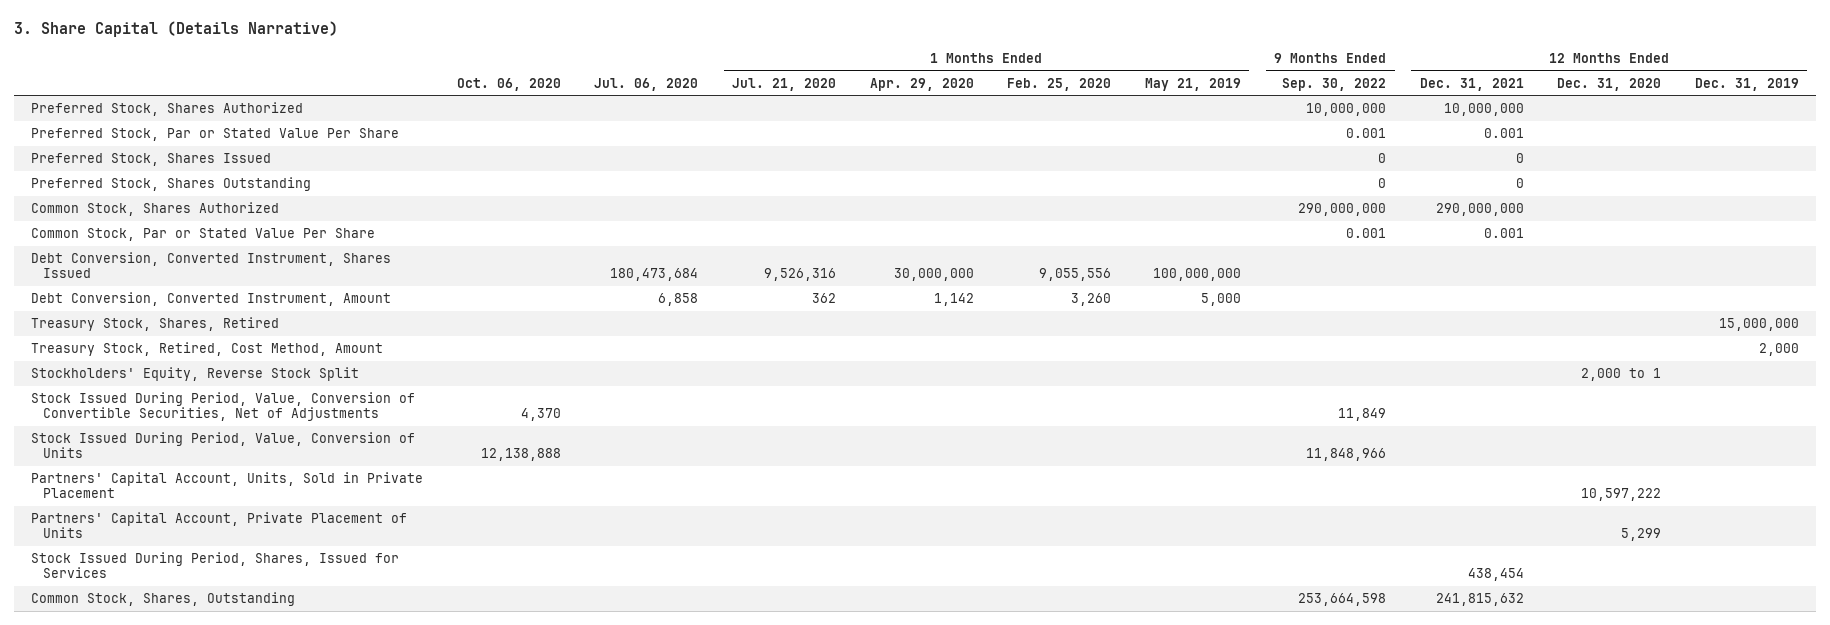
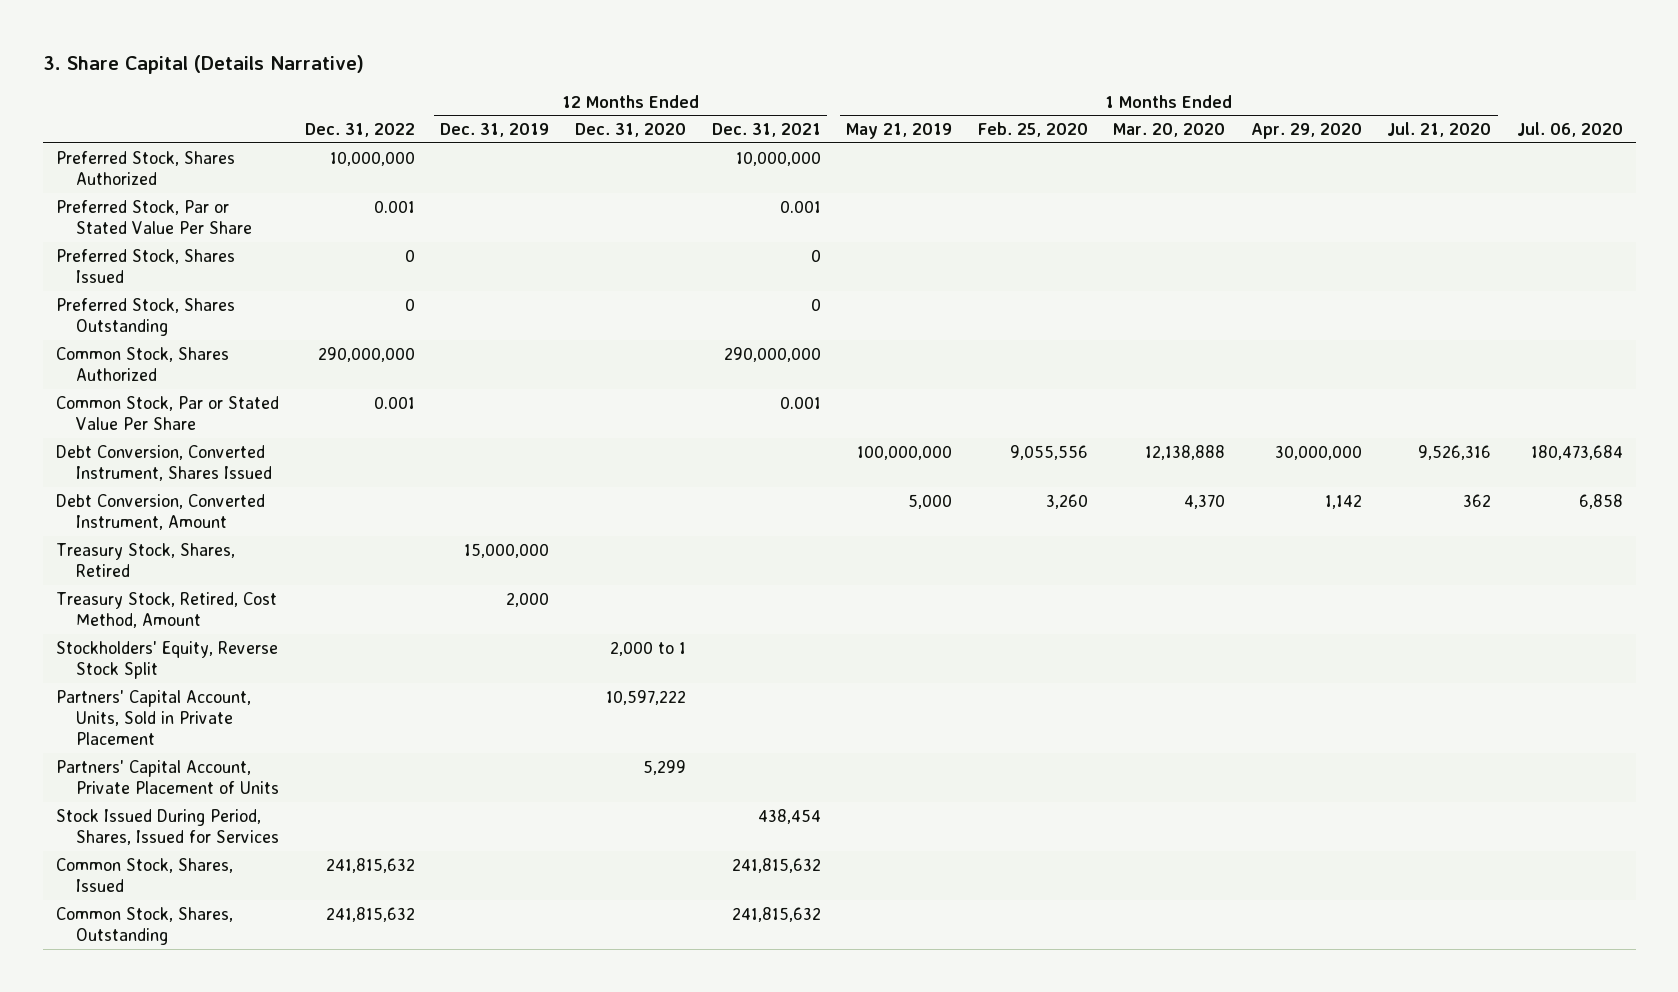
- | Oct. 06, 2020 | Jul. 06, 2020 | 1 Months Ended Jul. 21, 2020 | 1 Months Ended Apr. 29, 2020 | 1 Months Ended Feb. 25, 2020 | 1 Months Ended May 21, 2019 | 9 Months Ended Sep. 30, 2022 | 12 Months Ended Dec. 31, 2021 | 12 Months Ended Dec. 31, 2020 | 12 Months Ended Dec. 31, 2019
+ | Dec. 31, 2022 | 12 Months Ended Dec. 31, 2019 | 12 Months Ended Dec. 31, 2020 | 12 Months Ended Dec. 31, 2021 | 1 Months Ended May 21, 2019 | 1 Months Ended Feb. 25, 2020 | 1 Months Ended Mar. 20, 2020 | 1 Months Ended Apr. 29, 2020 | 1 Months Ended Jul. 21, 2020 | Jul. 06, 2020
- Stock Issued During Period, Value, Conversion of Convertible Securities, Net of Adjustments | 4,370 | | | | | | 11,849 | | |
- Stock Issued During Period, Value, Conversion of Units | 12,138,888 | | | | | | 11,848,966 | | |
+ Common Stock, Shares, Issued | 241,815,632 | | | 241,815,632 | | | | | |

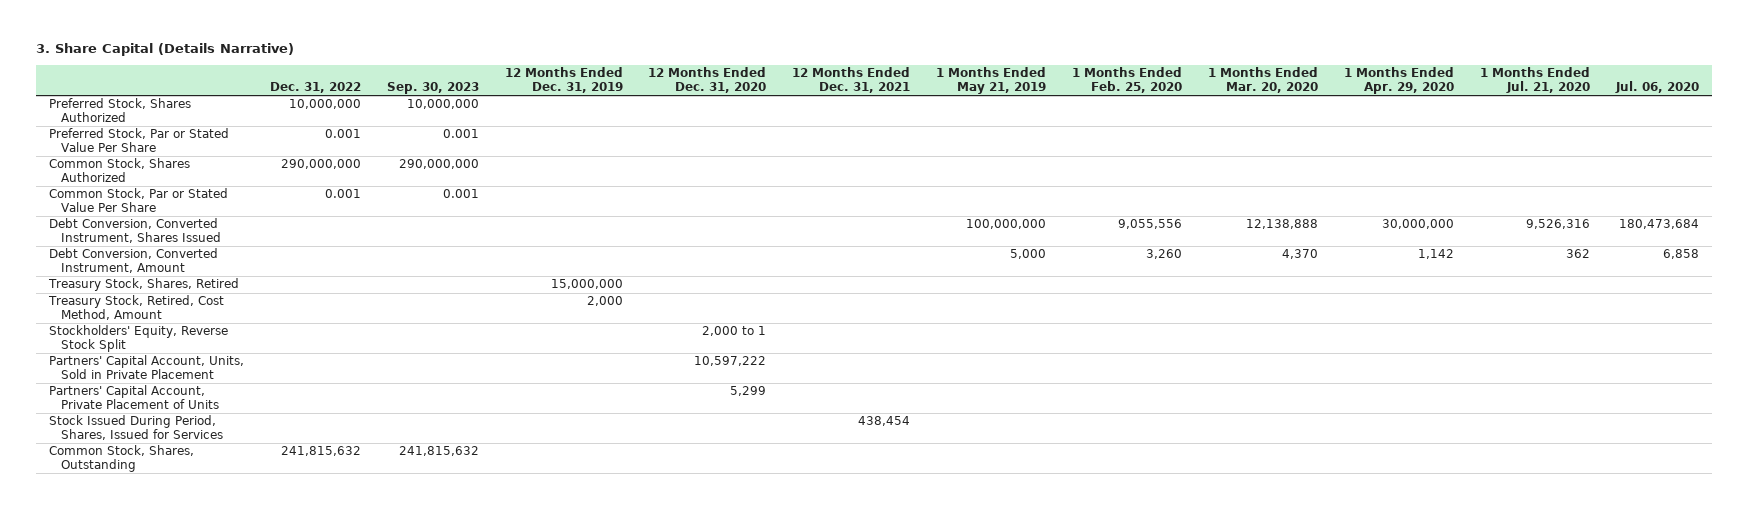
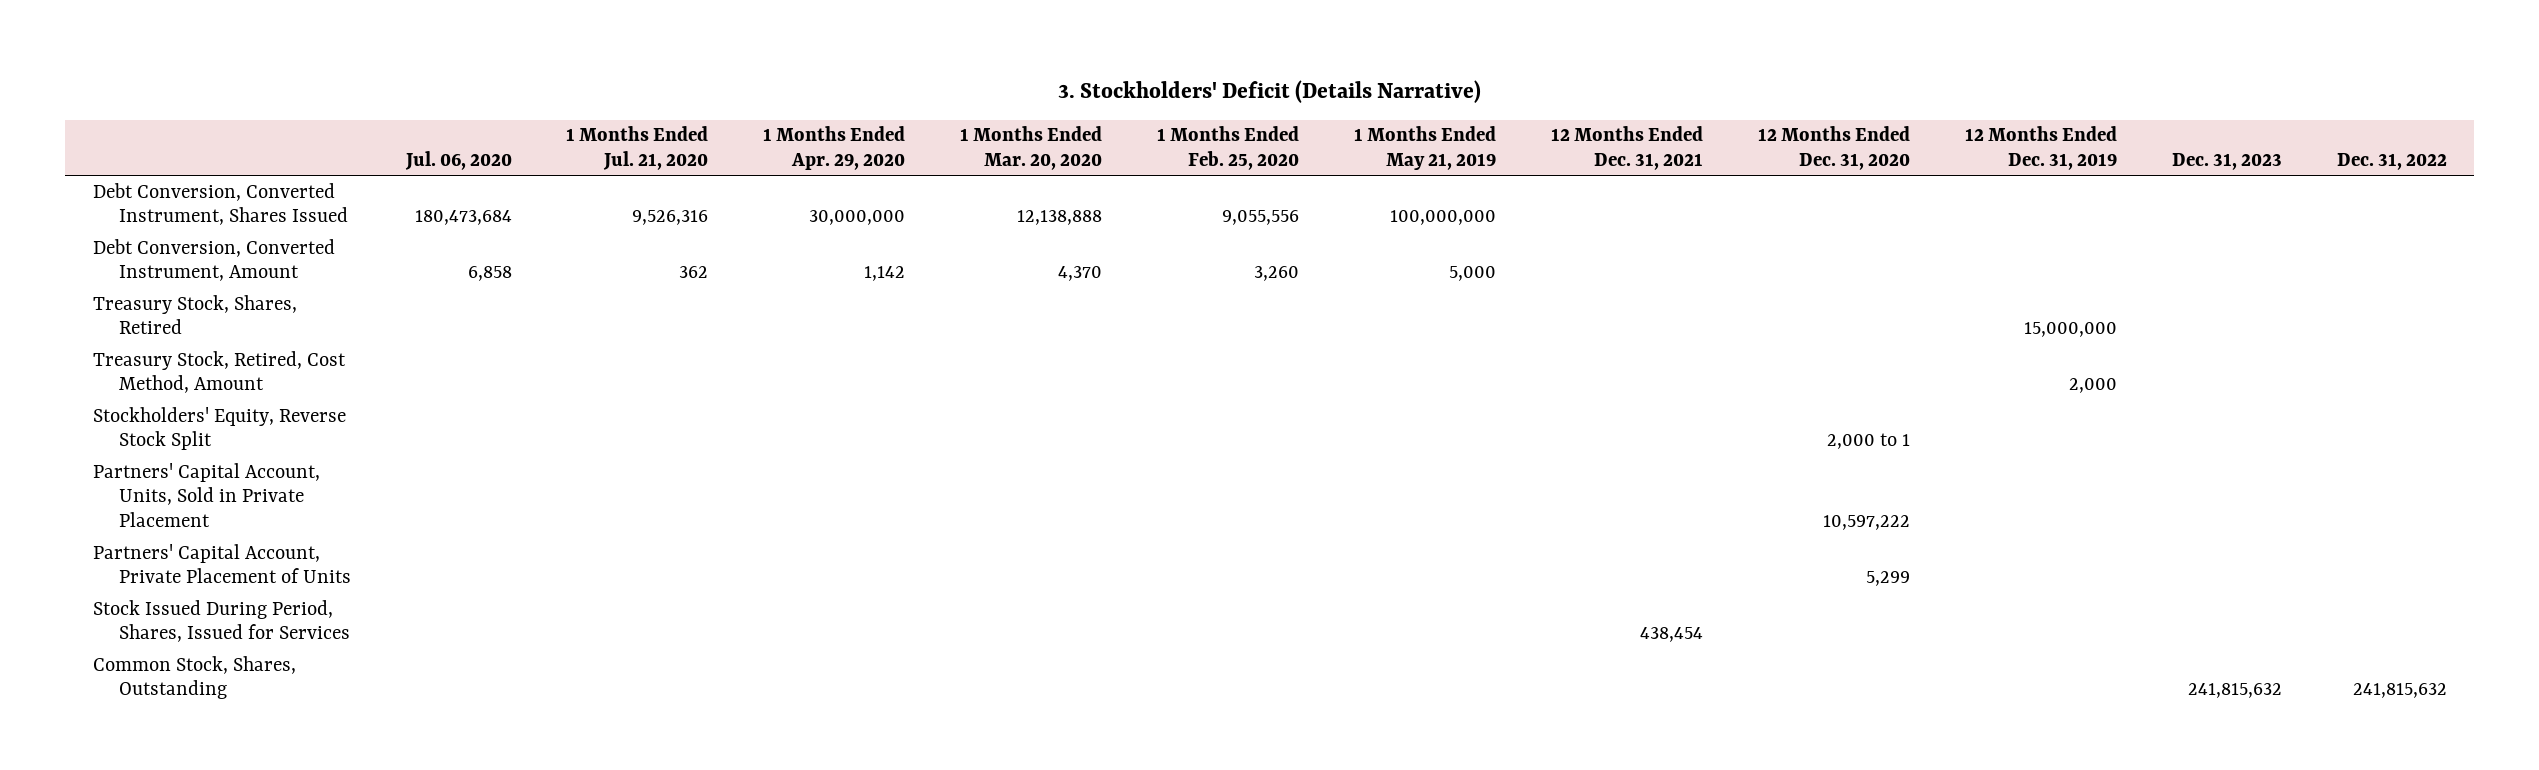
- 3. Share Capital (Details Narrative)
+ 3. Stockholders' Deficit (Details Narrative)
- | Dec. 31, 2022 | Sep. 30, 2023 | 12 Months Ended Dec. 31, 2019 | 12 Months Ended Dec. 31, 2020 | 12 Months Ended Dec. 31, 2021 | 1 Months Ended May 21, 2019 | 1 Months Ended Feb. 25, 2020 | 1 Months Ended Mar. 20, 2020 | 1 Months Ended Apr. 29, 2020 | 1 Months Ended Jul. 21, 2020 | Jul. 06, 2020
+ | Jul. 06, 2020 | 1 Months Ended Jul. 21, 2020 | 1 Months Ended Apr. 29, 2020 | 1 Months Ended Mar. 20, 2020 | 1 Months Ended Feb. 25, 2020 | 1 Months Ended May 21, 2019 | 12 Months Ended Dec. 31, 2021 | 12 Months Ended Dec. 31, 2020 | 12 Months Ended Dec. 31, 2019 | Dec. 31, 2023 | Dec. 31, 2022
- Preferred Stock, Shares Authorized | 10,000,000 | 10,000,000 | | | | | | | | |
- Preferred Stock, Par or Stated Value Per Share | 0.001 | 0.001 | | | | | | | | |
- Common Stock, Shares Authorized | 290,000,000 | 290,000,000 | | | | | | | | |
- Common Stock, Par or Stated Value Per Share | 0.001 | 0.001 | | | | | | | | |

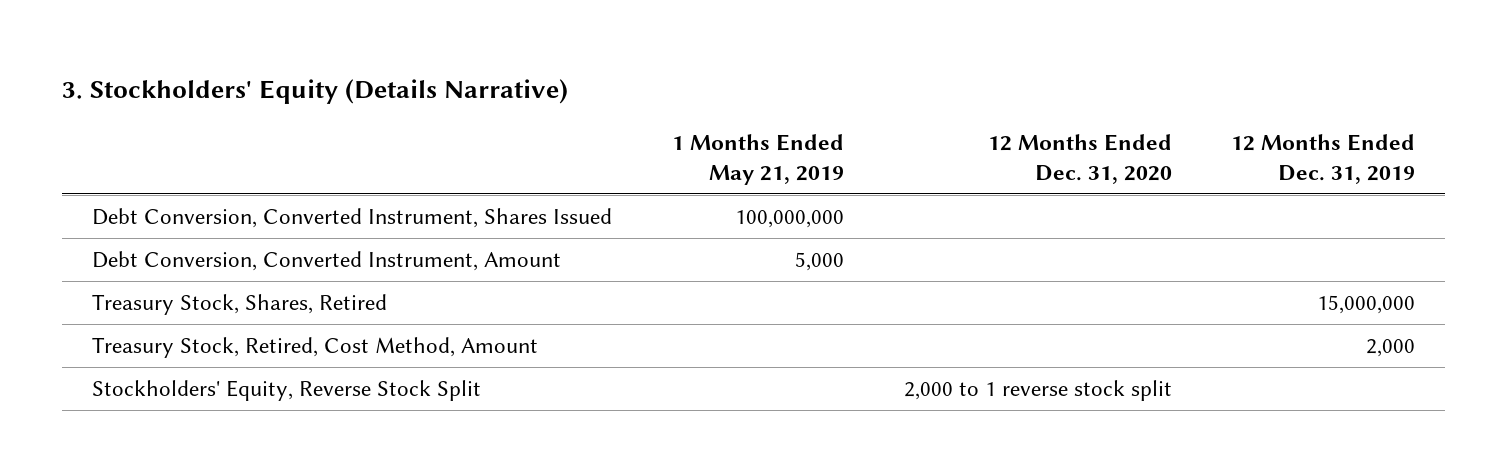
- 3. Stockholders' Deficit (Details Narrative)
+ 3. Stockholders' Equity (Details Narrative)
- | Jul. 06, 2020 | 1 Months Ended Jul. 21, 2020 | 1 Months Ended Apr. 29, 2020 | 1 Months Ended Mar. 20, 2020 | 1 Months Ended Feb. 25, 2020 | 1 Months Ended May 21, 2019 | 12 Months Ended Dec. 31, 2021 | 12 Months Ended Dec. 31, 2020 | 12 Months Ended Dec. 31, 2019 | Dec. 31, 2023 | Dec. 31, 2022
+ | 1 Months Ended May 21, 2019 | 12 Months Ended Dec. 31, 2020 | 12 Months Ended Dec. 31, 2019
- Stockholders' Equity, Reverse Stock Split | | | | | | | | 2,000 to 1 | | |
- Partners' Capital Account, Units, Sold in Private Placement | | | | | | | | 10,597,222 | | |
- Partners' Capital Account, Private Placement of Units | | | | | | | | 5,299 | | |
- Stock Issued During Period, Shares, Issued for Services | | | | | | | 438,454 | | | |
- Common Stock, Shares, Outstanding | | | | | | | | | | 241,815,632 | 241,815,632
+ Stockholders' Equity, Reverse Stock Split | | 2,000 to 1 reverse stock split |

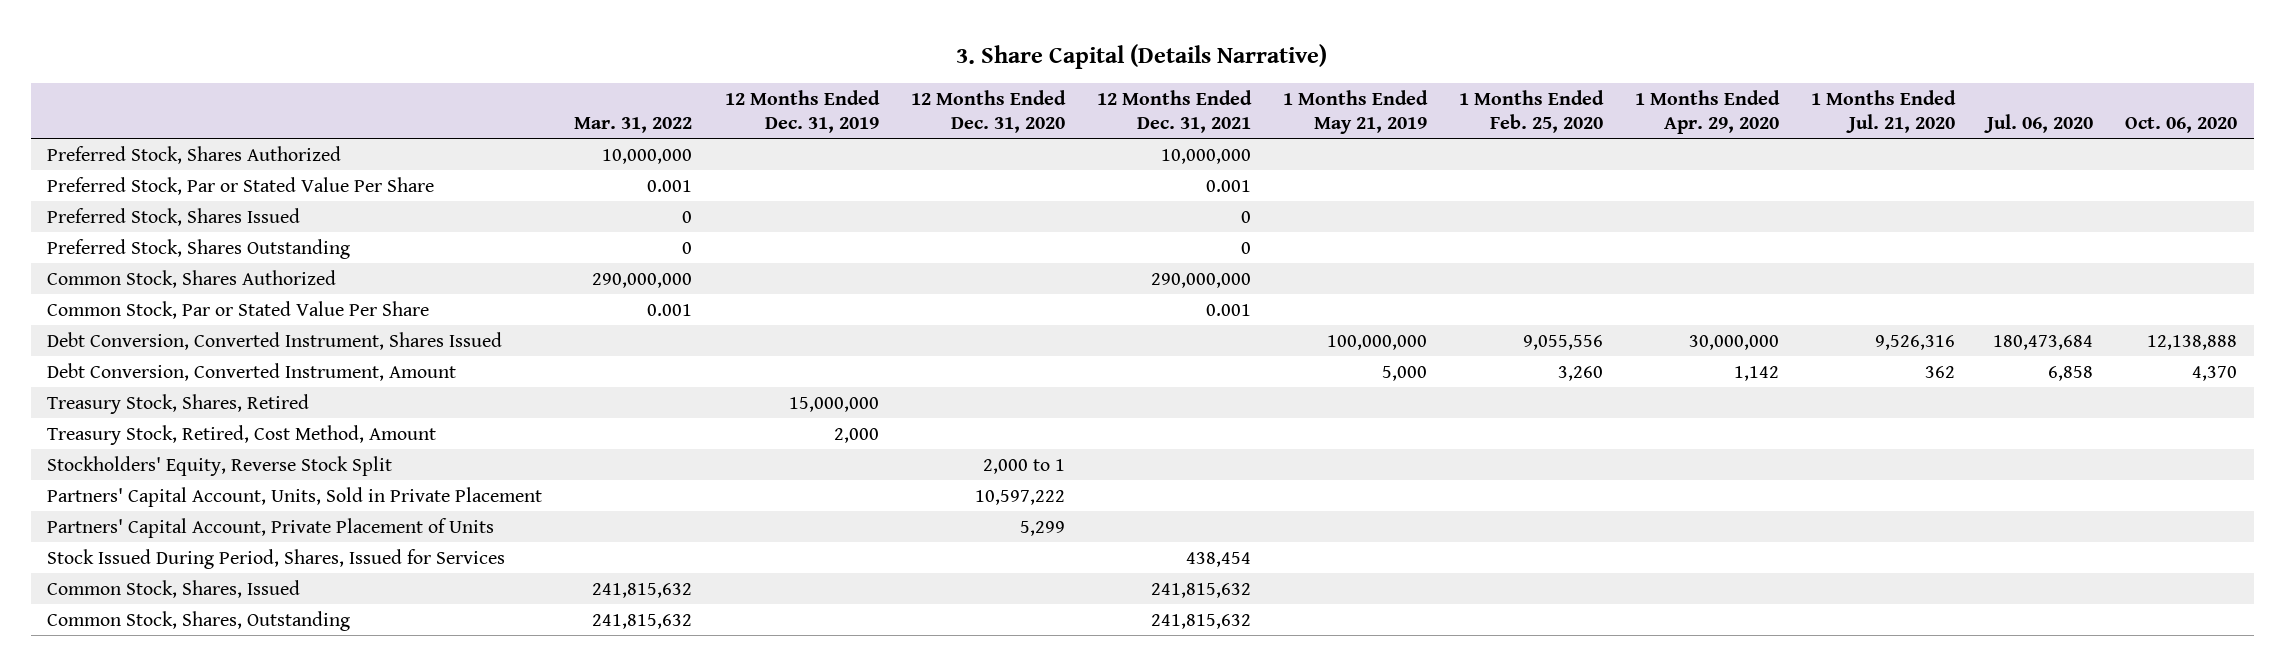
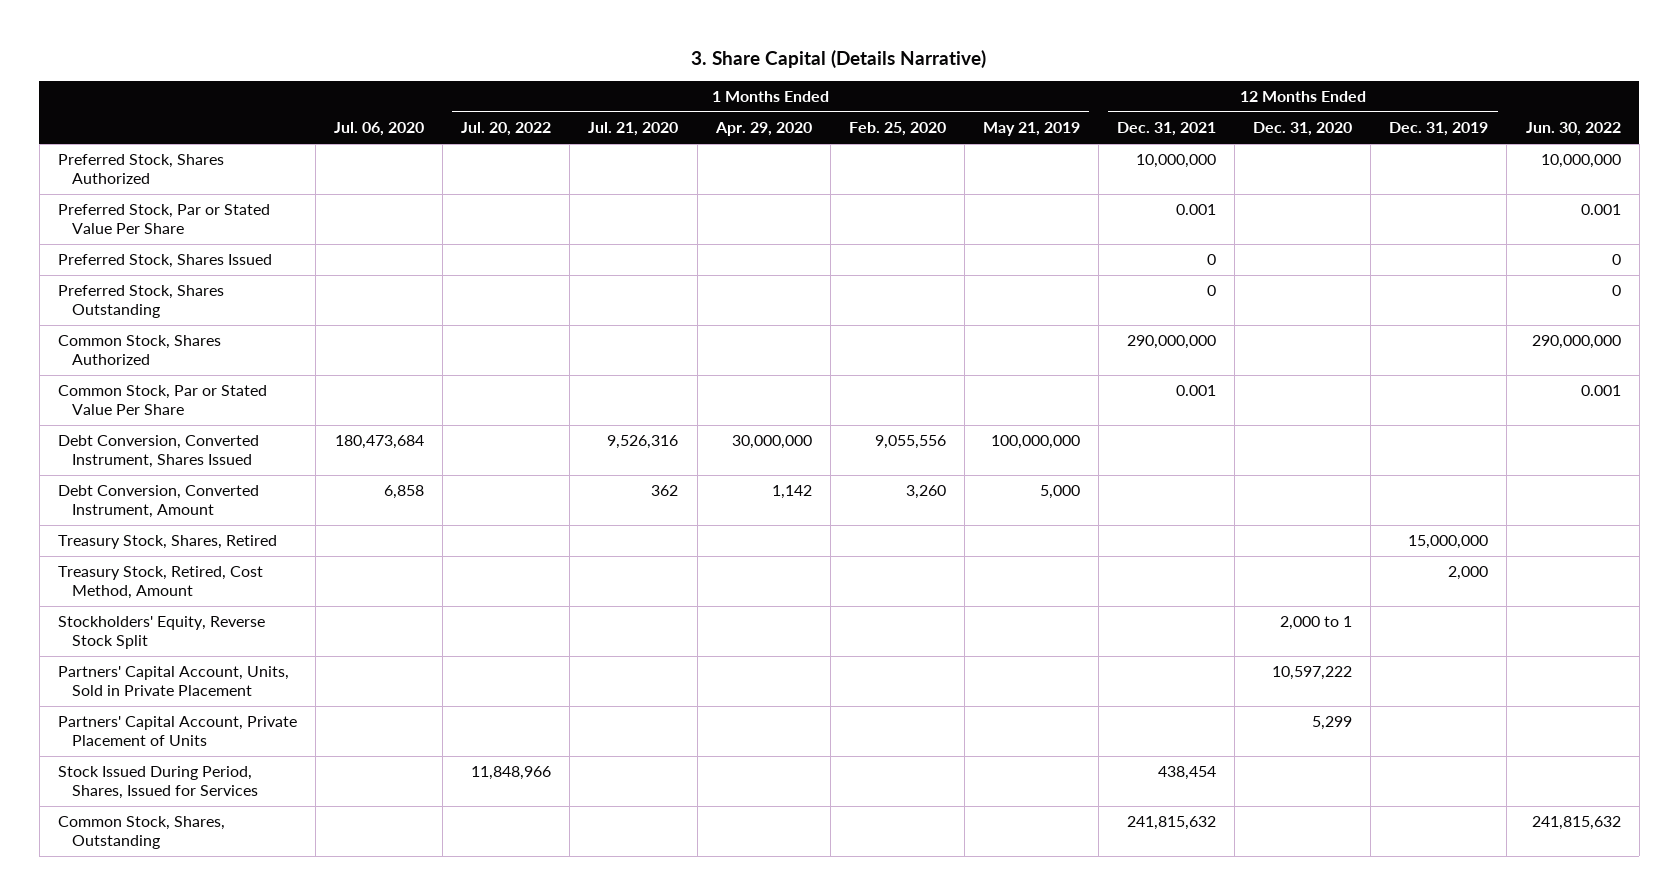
- | Mar. 31, 2022 | 12 Months Ended Dec. 31, 2019 | 12 Months Ended Dec. 31, 2020 | 12 Months Ended Dec. 31, 2021 | 1 Months Ended May 21, 2019 | 1 Months Ended Feb. 25, 2020 | 1 Months Ended Apr. 29, 2020 | 1 Months Ended Jul. 21, 2020 | Jul. 06, 2020 | Oct. 06, 2020
+ | Jul. 06, 2020 | 1 Months Ended Jul. 20, 2022 | 1 Months Ended Jul. 21, 2020 | 1 Months Ended Apr. 29, 2020 | 1 Months Ended Feb. 25, 2020 | 1 Months Ended May 21, 2019 | 12 Months Ended Dec. 31, 2021 | 12 Months Ended Dec. 31, 2020 | 12 Months Ended Dec. 31, 2019 | Jun. 30, 2022
- Common Stock, Shares, Issued | 241,815,632 | | | 241,815,632 | | | | | |

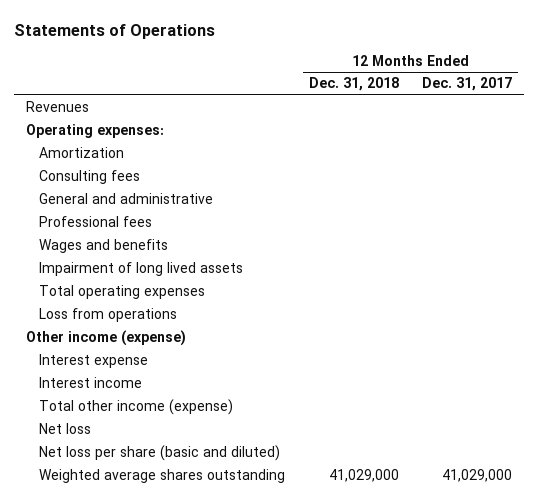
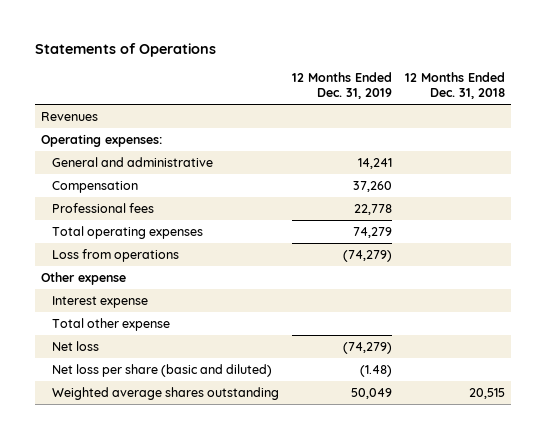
- | 12 Months Ended Dec. 31, 2018 | 12 Months Ended Dec. 31, 2017
+ | 12 Months Ended Dec. 31, 2019 | 12 Months Ended Dec. 31, 2018
- Amortization
- Consulting fees
+ Compensation | 37,260 |
- Wages and benefits
- Impairment of long lived assets
- Other income (expense)
+ Other expense
- Interest income
- Total other income (expense)
+ Total other expense
- Weighted average shares outstanding | 41,029,000 | 41,029,000
+ Weighted average shares outstanding | 50,049 | 20,515

